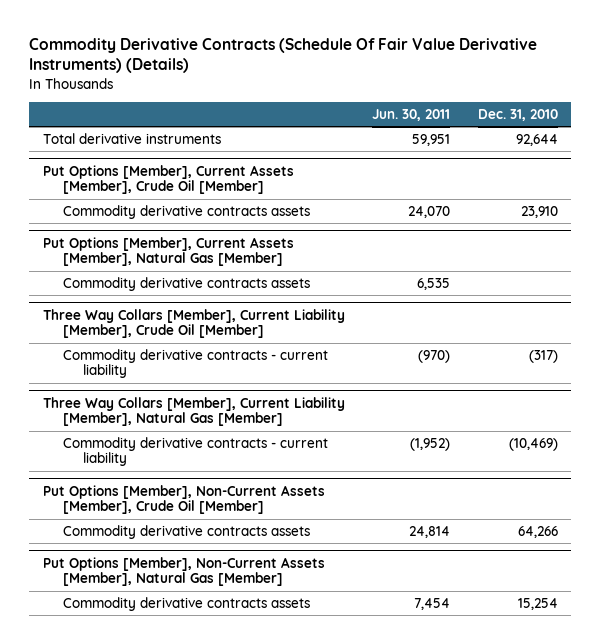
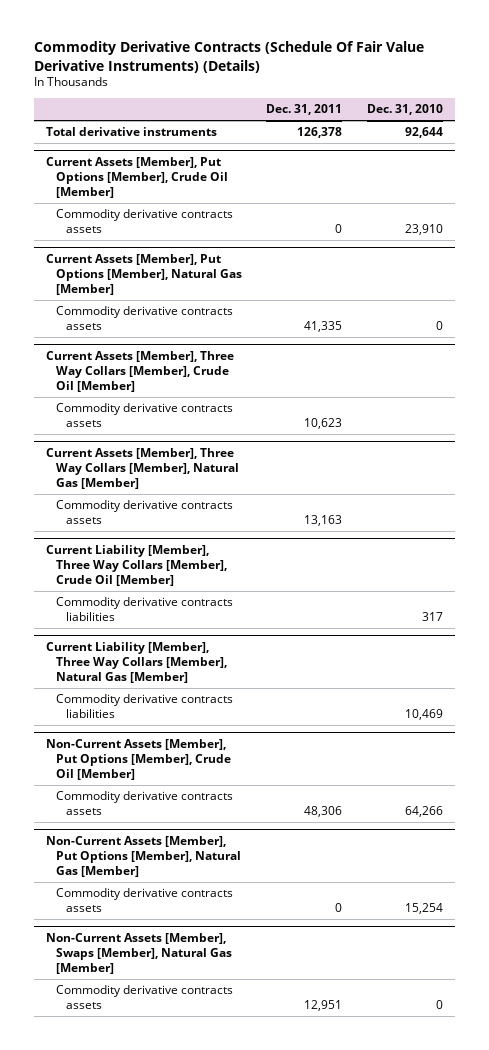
- | Jun. 30, 2011 | Dec. 31, 2010
+ | Dec. 31, 2011 | Dec. 31, 2010
- Put Options [Member], Current Assets [Member], Crude Oil [Member]
+ Current Assets [Member], Put Options [Member], Crude Oil [Member]
- Put Options [Member], Current Assets [Member], Natural Gas [Member]
+ Current Assets [Member], Put Options [Member], Natural Gas [Member]
+ Commodity derivative contracts assets | 41,335 | 0
+ Current Assets [Member], Three Way Collars [Member], Crude Oil [Member]
- Three Way Collars [Member], Current Liability [Member], Crude Oil [Member]
- Commodity derivative contracts - current liability | (970) | (317)
- Three Way Collars [Member], Current Liability [Member], Natural Gas [Member]
- Commodity derivative contracts - current liability | (1,952) | (10,469)
- Put Options [Member], Non-Current Assets [Member], Crude Oil [Member]
+ Current Assets [Member], Three Way Collars [Member], Natural Gas [Member]
+ Commodity derivative contracts assets | 13,163 |
+ Current Liability [Member], Three Way Collars [Member], Crude Oil [Member]
+ Commodity derivative contracts liabilities | | 317
+ Current Liability [Member], Three Way Collars [Member], Natural Gas [Member]
+ Commodity derivative contracts liabilities | | 10,469
+ Non-Current Assets [Member], Put Options [Member], Crude Oil [Member]
- Put Options [Member], Non-Current Assets [Member], Natural Gas [Member]
+ Non-Current Assets [Member], Put Options [Member], Natural Gas [Member]
+ Non-Current Assets [Member], Swaps [Member], Natural Gas [Member]
+ Commodity derivative contracts assets | 12,951 | 0

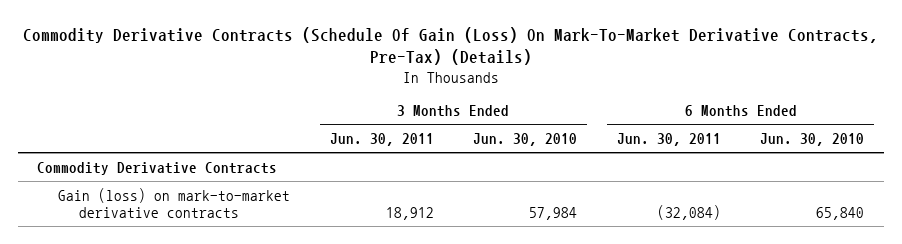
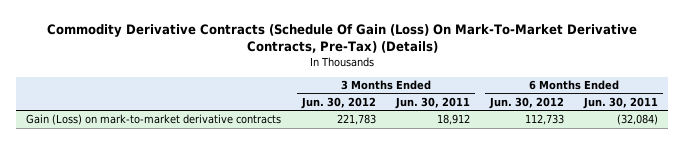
- | 3 Months Ended Jun. 30, 2011 | 3 Months Ended Jun. 30, 2010 | 6 Months Ended Jun. 30, 2011 | 6 Months Ended Jun. 30, 2010
+ | 3 Months Ended Jun. 30, 2012 | 3 Months Ended Jun. 30, 2011 | 6 Months Ended Jun. 30, 2012 | 6 Months Ended Jun. 30, 2011
- Commodity Derivative Contracts
- Gain (loss) on mark-to-market derivative contracts | 18,912 | 57,984 | (32,084) | 65,840
+ Gain (Loss) on mark-to-market derivative contracts | 221,783 | 18,912 | 112,733 | (32,084)

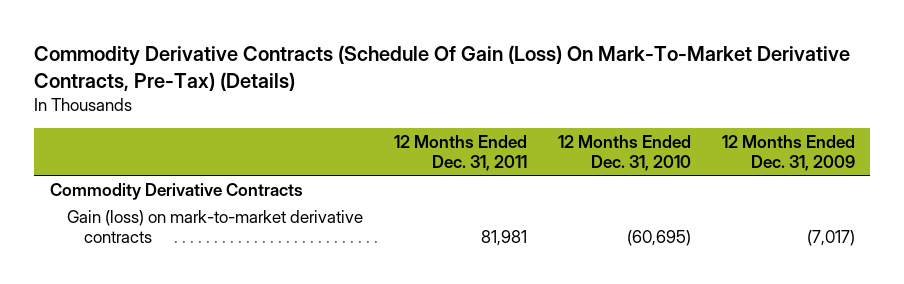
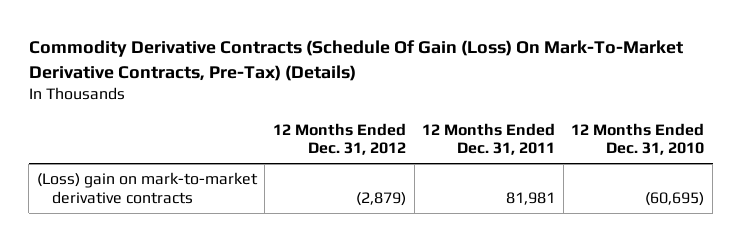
- | 12 Months Ended Dec. 31, 2011 | 12 Months Ended Dec. 31, 2010 | 12 Months Ended Dec. 31, 2009
+ | 12 Months Ended Dec. 31, 2012 | 12 Months Ended Dec. 31, 2011 | 12 Months Ended Dec. 31, 2010
- Commodity Derivative Contracts
- Gain (loss) on mark-to-market derivative contracts | 81,981 | (60,695) | (7,017)
+ (Loss) gain on mark-to-market derivative contracts | (2,879) | 81,981 | (60,695)

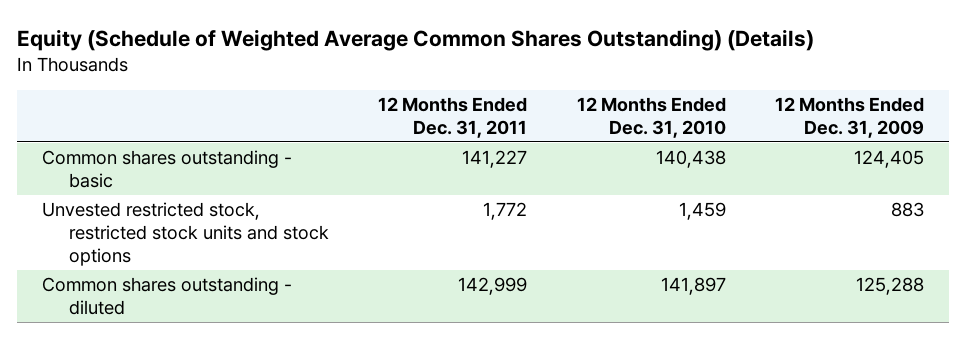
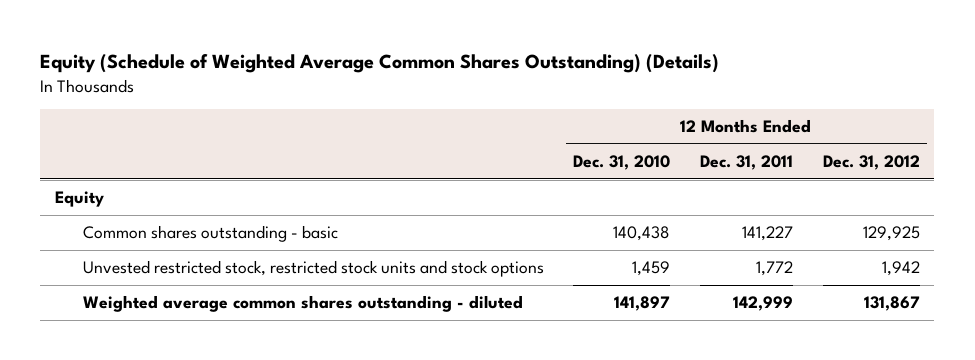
- | 12 Months Ended Dec. 31, 2011 | 12 Months Ended Dec. 31, 2010 | 12 Months Ended Dec. 31, 2009
+ | 12 Months Ended Dec. 31, 2010 | 12 Months Ended Dec. 31, 2011 | 12 Months Ended Dec. 31, 2012
+ Equity
- Common shares outstanding - diluted | 142,999 | 141,897 | 125,288
+ Weighted average common shares outstanding - diluted | 141,897 | 142,999 | 131,867

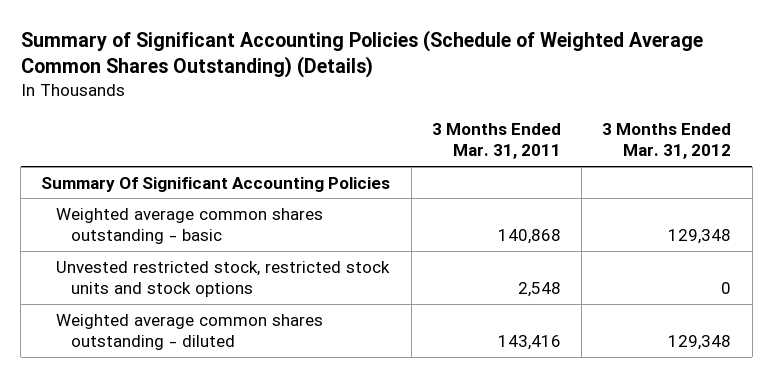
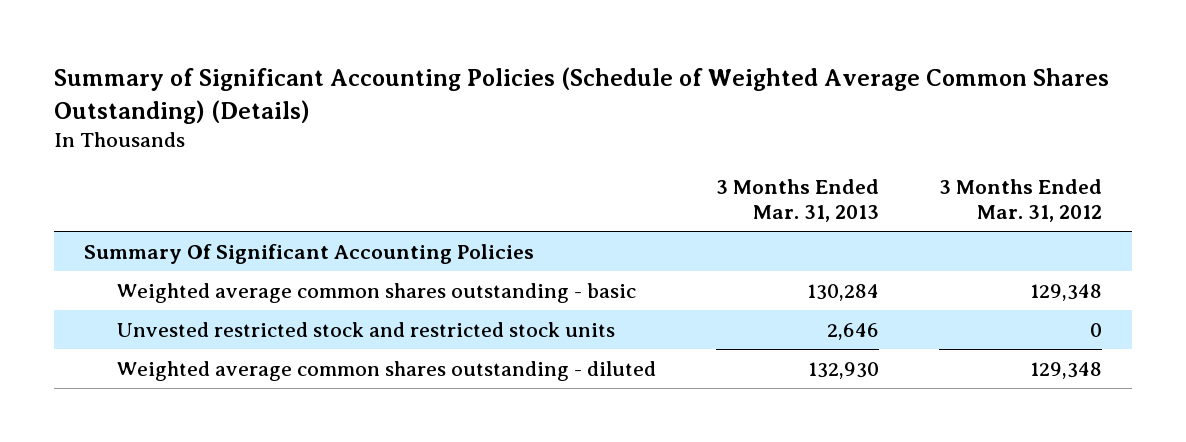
- | 3 Months Ended Mar. 31, 2011 | 3 Months Ended Mar. 31, 2012
+ | 3 Months Ended Mar. 31, 2013 | 3 Months Ended Mar. 31, 2012
- Unvested restricted stock, restricted stock units and stock options | 2,548 | 0
+ Unvested restricted stock and restricted stock units | 2,646 | 0

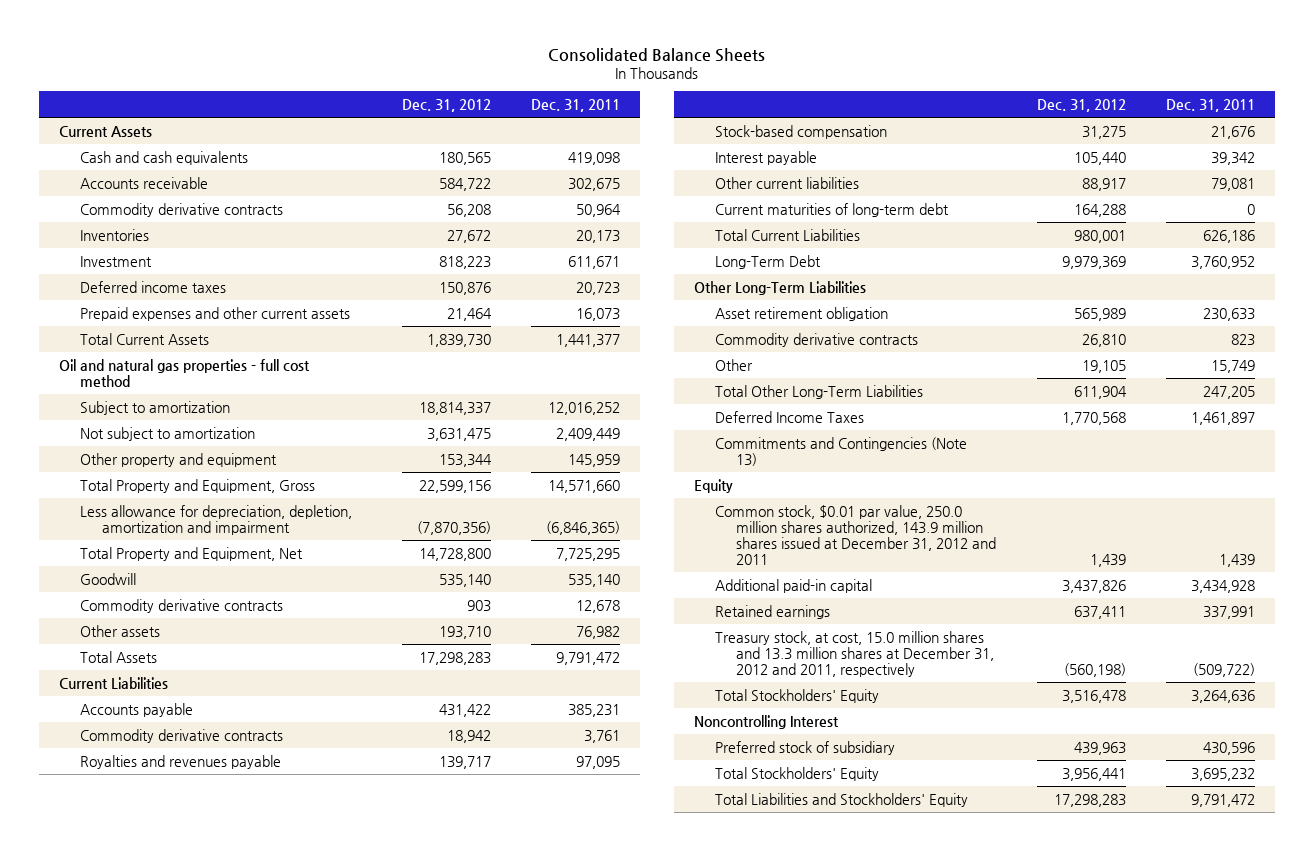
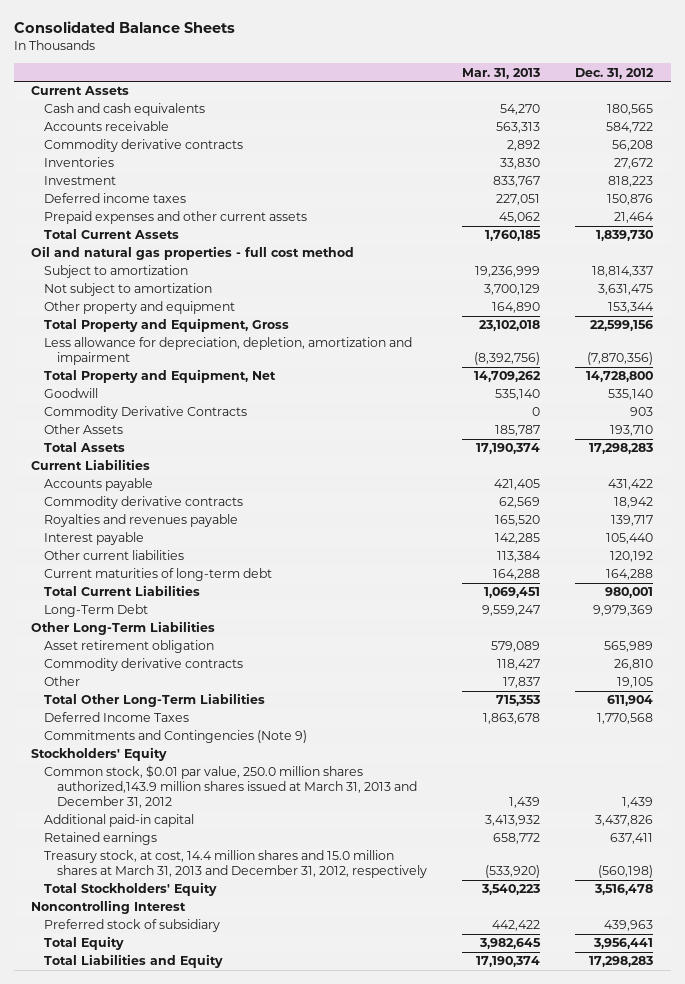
- | Dec. 31, 2012 | Dec. 31, 2011
+ | Mar. 31, 2013 | Dec. 31, 2012
- Commodity derivative contracts | 903 | 12,678
- Other assets | 193,710 | 76,982
+ Commodity Derivative Contracts | 0 | 903
+ Other Assets | 185,787 | 193,710
- Stock-based compensation | 31,275 | 21,676
- Other current liabilities | 88,917 | 79,081
+ Other current liabilities | 113,384 | 120,192
- Commitments and Contingencies (Note 13)
- Equity
- Common stock, $0.01 par value, 250.0 million shares authorized, 143.9 million shares issued at December 31, 2012 and 2011 | 1,439 | 1,439
+ Commitments and Contingencies (Note 9)
+ Stockholders' Equity
+ Common stock, $0.01 par value, 250.0 million shares authorized,143.9 million shares issued at March 31, 2013 and December 31, 2012 | 1,439 | 1,439
- Treasury stock, at cost, 15.0 million shares and 13.3 million shares at December 31, 2012 and 2011, respectively | (560,198) | (509,722)
+ Treasury stock, at cost, 14.4 million shares and 15.0 million shares at March 31, 2013 and December 31, 2012, respectively | (533,920) | (560,198)
- Total Stockholders' Equity | 3,956,441 | 3,695,232
- Total Liabilities and Stockholders' Equity | 17,298,283 | 9,791,472
+ Total Equity | 3,982,645 | 3,956,441
+ Total Liabilities and Equity | 17,190,374 | 17,298,283

